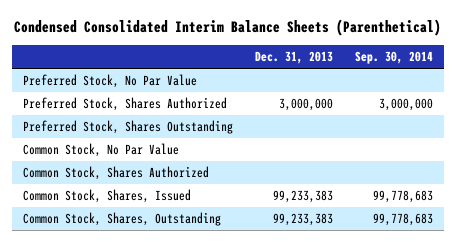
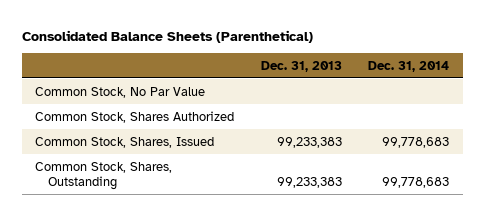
- Condensed Consolidated Interim Balance Sheets (Parenthetical)
+ Consolidated Balance Sheets (Parenthetical)
- | Dec. 31, 2013 | Sep. 30, 2014
+ | Dec. 31, 2013 | Dec. 31, 2014
- Preferred Stock, No Par Value
- Preferred Stock, Shares Authorized | 3,000,000 | 3,000,000
- Preferred Stock, Shares Outstanding

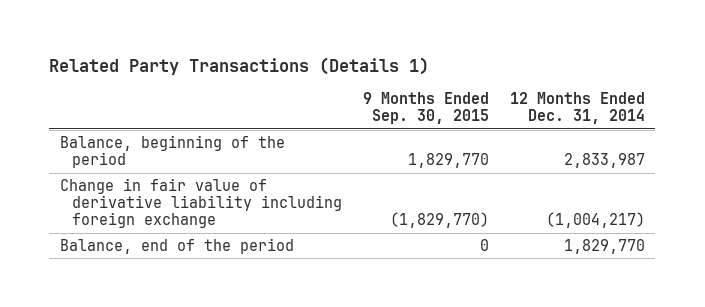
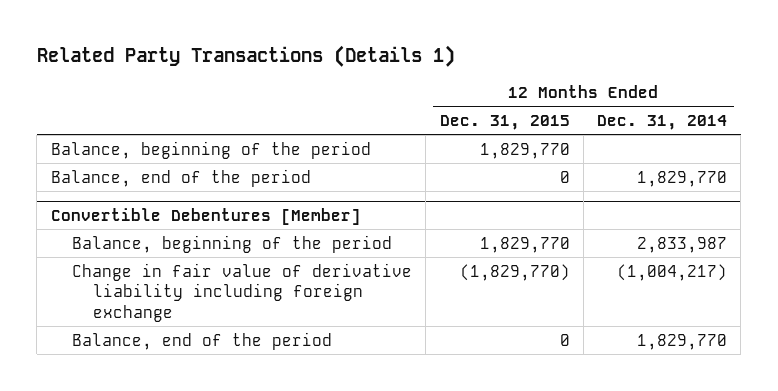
- | 9 Months Ended Sep. 30, 2015 | 12 Months Ended Dec. 31, 2014
+ | 12 Months Ended Dec. 31, 2015 | 12 Months Ended Dec. 31, 2014
+ Balance, beginning of the period | 1,829,770 |
+ Balance, end of the period | 0 | 1,829,770
+ Convertible Debentures [Member]

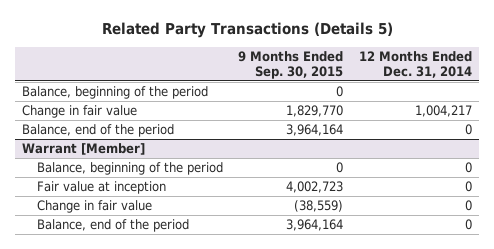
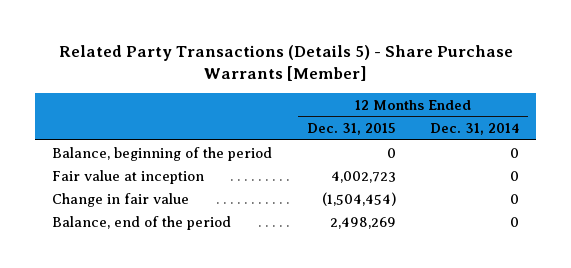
- Related Party Transactions (Details 5)
+ Related Party Transactions (Details 5) - Share Purchase Warrants [Member]
- | 9 Months Ended Sep. 30, 2015 | 12 Months Ended Dec. 31, 2014
+ | 12 Months Ended Dec. 31, 2015 | 12 Months Ended Dec. 31, 2014
- Balance, beginning of the period | 0 |
- Change in fair value | 1,829,770 | 1,004,217
- Balance, end of the period | 3,964,164 | 0
- Warrant [Member]

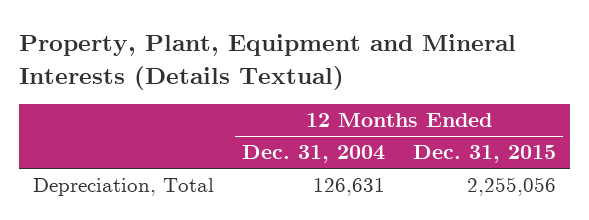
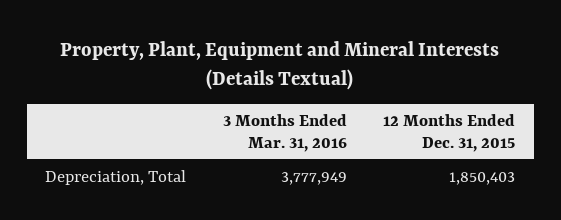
- | 12 Months Ended Dec. 31, 2004 | 12 Months Ended Dec. 31, 2015
+ | 3 Months Ended Mar. 31, 2016 | 12 Months Ended Dec. 31, 2015
- Depreciation, Total | 126,631 | 2,255,056
+ Depreciation, Total | 3,777,949 | 1,850,403

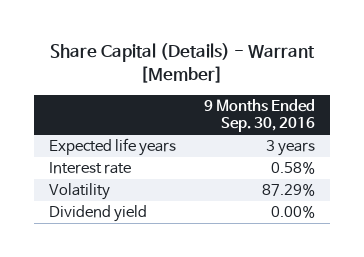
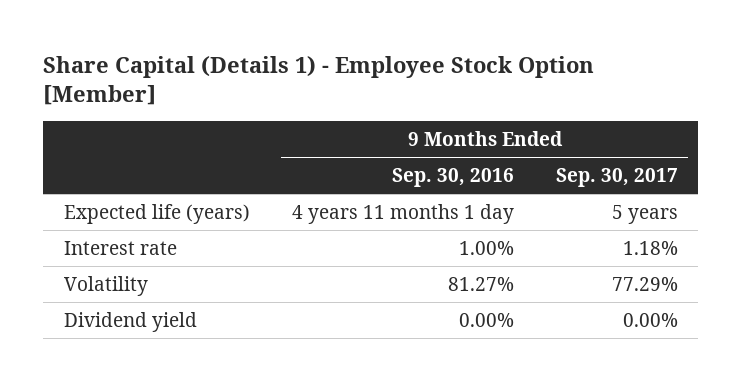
- Share Capital (Details) - Warrant [Member]
+ Share Capital (Details 1) - Employee Stock Option [Member]
- | 9 Months Ended Sep. 30, 2016
+ | 9 Months Ended Sep. 30, 2016 | 9 Months Ended Sep. 30, 2017
- Expected life years | 3 years
- Interest rate | 0.58%
- Volatility | 87.29%
+ Expected life (years) | 4 years 11 months 1 day | 5 years
+ Interest rate | 1.00% | 1.18%
+ Volatility | 81.27% | 77.29%

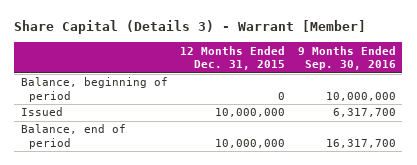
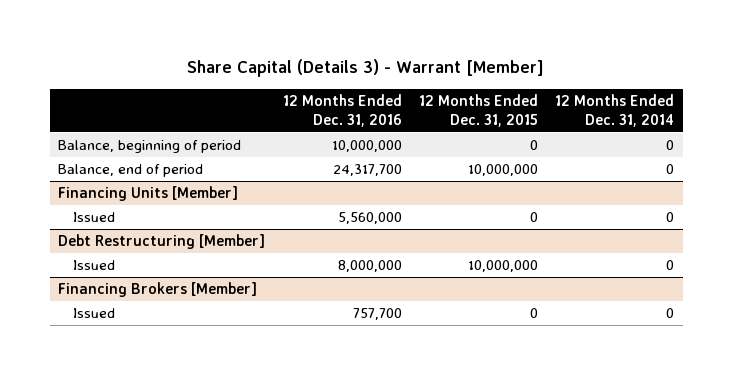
- | 12 Months Ended Dec. 31, 2015 | 9 Months Ended Sep. 30, 2016
+ | 12 Months Ended Dec. 31, 2016 | 12 Months Ended Dec. 31, 2015 | 12 Months Ended Dec. 31, 2014
- Issued | 10,000,000 | 6,317,700
+ Financing Units [Member]
+ Issued | 5,560,000 | 0 | 0
+ Debt Restructuring [Member]
+ Issued | 8,000,000 | 10,000,000 | 0
+ Financing Brokers [Member]
+ Issued | 757,700 | 0 | 0

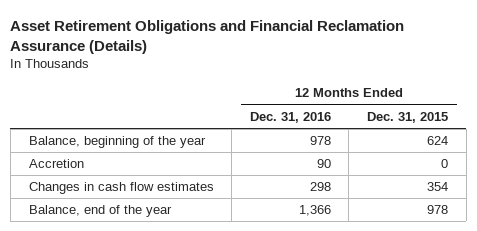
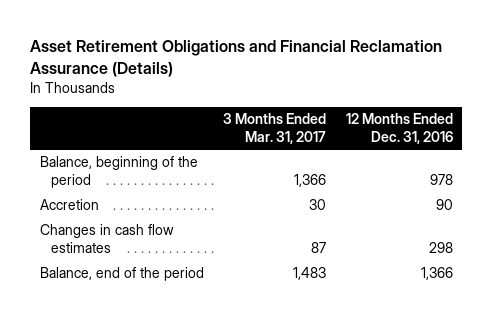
- | 12 Months Ended Dec. 31, 2016 | 12 Months Ended Dec. 31, 2015
+ | 3 Months Ended Mar. 31, 2017 | 12 Months Ended Dec. 31, 2016
- Balance, beginning of the year | 978 | 624
+ Balance, beginning of the period | 1,366 | 978
- Balance, end of the year | 1,366 | 978
+ Balance, end of the period | 1,483 | 1,366

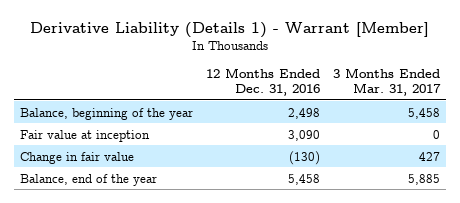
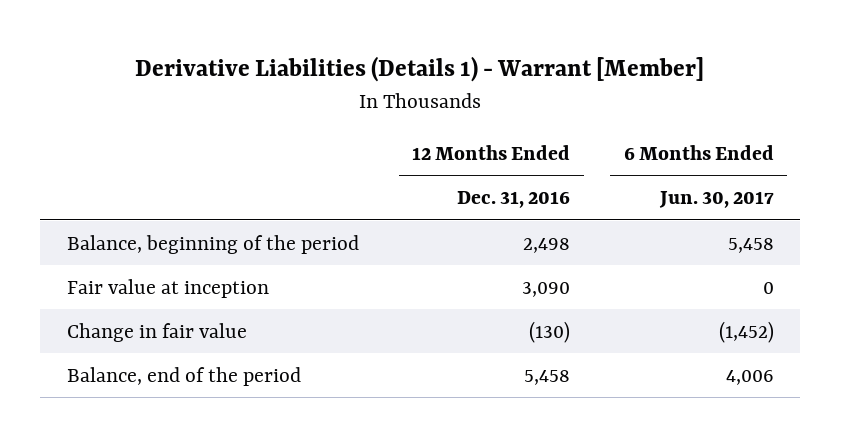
- Derivative Liability (Details 1) - Warrant [Member]
+ Derivative Liabilities (Details 1) - Warrant [Member]
- | 12 Months Ended Dec. 31, 2016 | 3 Months Ended Mar. 31, 2017
+ | 12 Months Ended Dec. 31, 2016 | 6 Months Ended Jun. 30, 2017
- Balance, beginning of the year | 2,498 | 5,458
+ Balance, beginning of the period | 2,498 | 5,458
- Balance, end of the year | 5,458 | 5,885
+ Balance, end of the period | 5,458 | 4,006

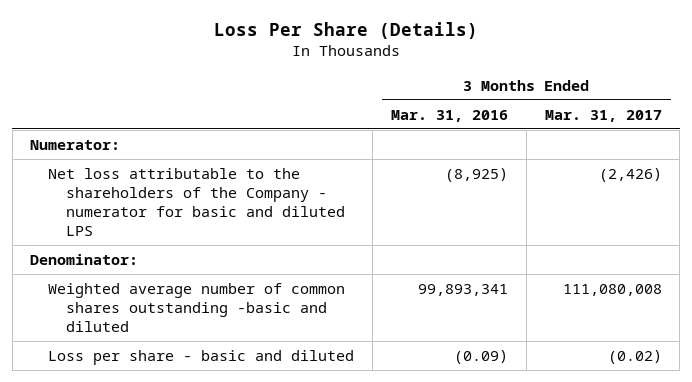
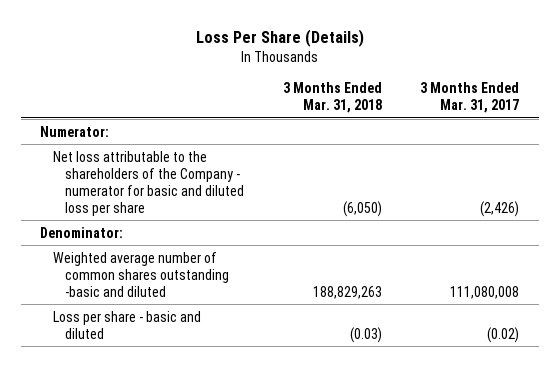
- | 3 Months Ended Mar. 31, 2016 | 3 Months Ended Mar. 31, 2017
+ | 3 Months Ended Mar. 31, 2018 | 3 Months Ended Mar. 31, 2017
- Net loss attributable to the shareholders of the Company - numerator for basic and diluted LPS | (8,925) | (2,426)
+ Net loss attributable to the shareholders of the Company - numerator for basic and diluted loss per share | (6,050) | (2,426)

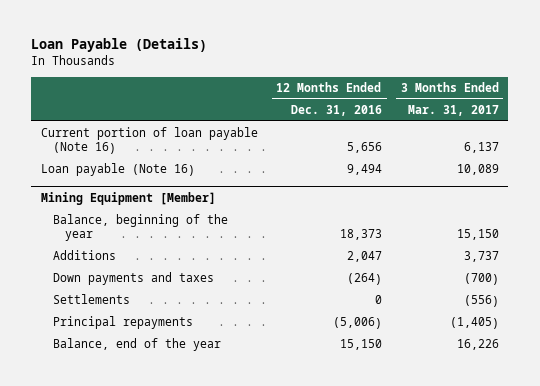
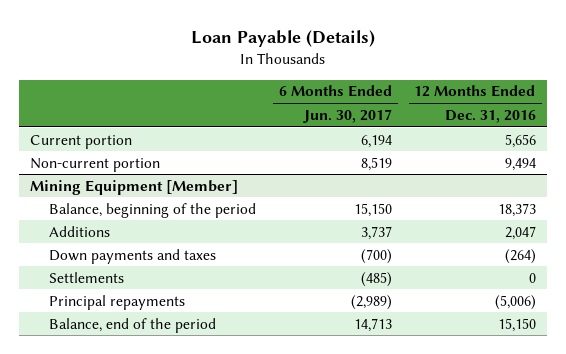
- | 12 Months Ended Dec. 31, 2016 | 3 Months Ended Mar. 31, 2017
+ | 6 Months Ended Jun. 30, 2017 | 12 Months Ended Dec. 31, 2016
- Current portion of loan payable (Note 16) | 5,656 | 6,137
- Loan payable (Note 16) | 9,494 | 10,089
+ Current portion | 6,194 | 5,656
+ Non-current portion | 8,519 | 9,494
@ Mining Equipment [Member]
- Balance, beginning of the year | 18,373 | 15,150
+ Balance, beginning of the period | 15,150 | 18,373
- Balance, end of the year | 15,150 | 16,226
+ Balance, end of the period | 14,713 | 15,150

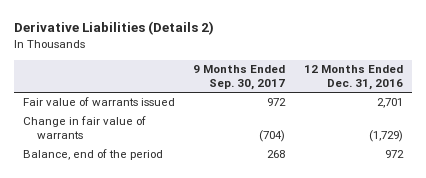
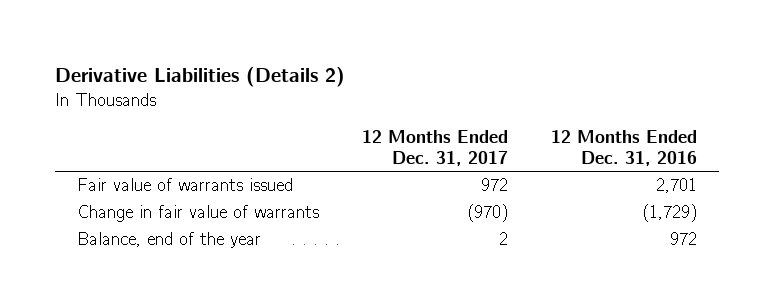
- | 9 Months Ended Sep. 30, 2017 | 12 Months Ended Dec. 31, 2016
+ | 12 Months Ended Dec. 31, 2017 | 12 Months Ended Dec. 31, 2016
- Balance, end of the period | 268 | 972
+ Balance, end of the year | 2 | 972

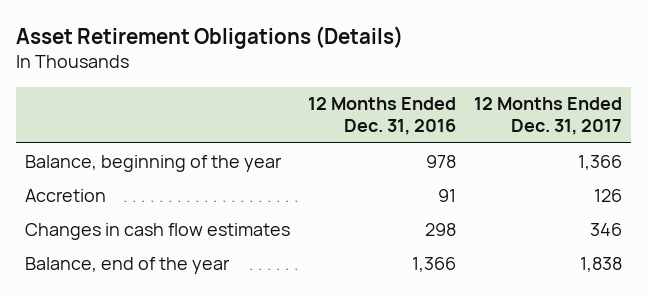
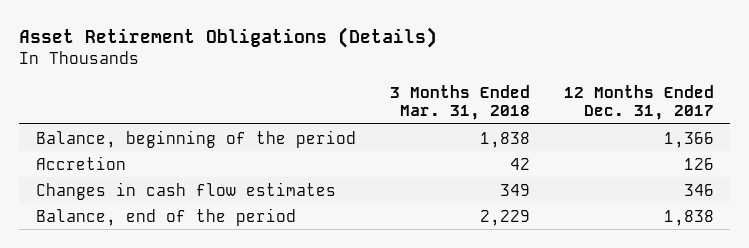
- | 12 Months Ended Dec. 31, 2016 | 12 Months Ended Dec. 31, 2017
+ | 3 Months Ended Mar. 31, 2018 | 12 Months Ended Dec. 31, 2017
- Balance, beginning of the year | 978 | 1,366
+ Balance, beginning of the period | 1,838 | 1,366
- Balance, end of the year | 1,366 | 1,838
+ Balance, end of the period | 2,229 | 1,838

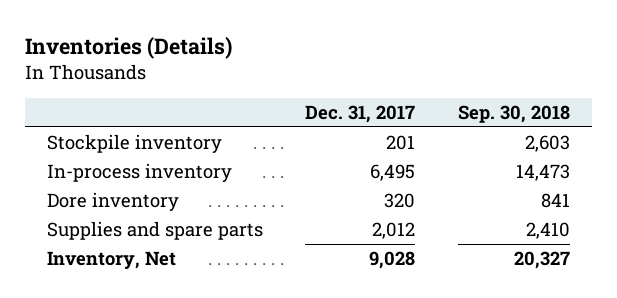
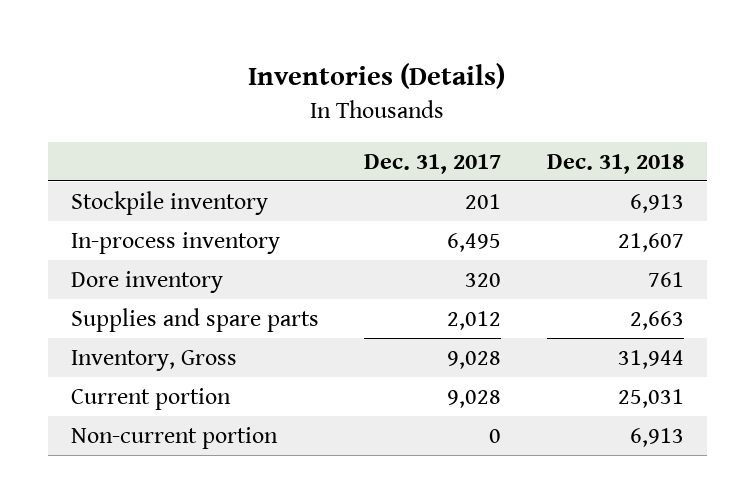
- | Dec. 31, 2017 | Sep. 30, 2018
+ | Dec. 31, 2017 | Dec. 31, 2018
- Inventory, Net | 9,028 | 20,327
+ Inventory, Gross | 9,028 | 31,944
+ Current portion | 9,028 | 25,031
+ Non-current portion | 0 | 6,913

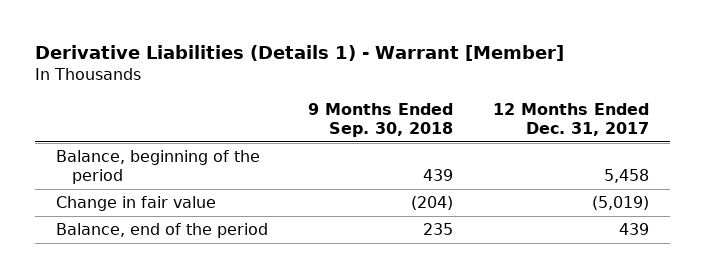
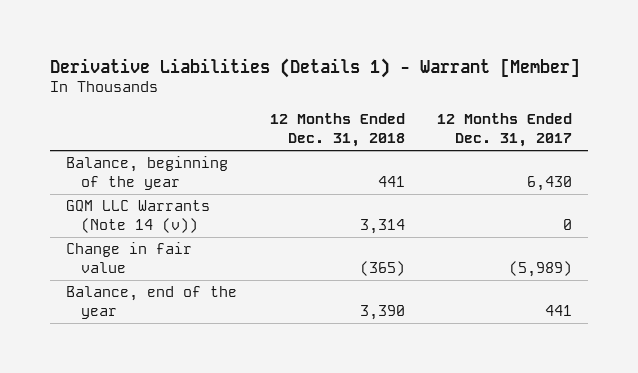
- | 9 Months Ended Sep. 30, 2018 | 12 Months Ended Dec. 31, 2017
+ | 12 Months Ended Dec. 31, 2018 | 12 Months Ended Dec. 31, 2017
- Balance, beginning of the period | 439 | 5,458
- Change in fair value | (204) | (5,019)
- Balance, end of the period | 235 | 439
+ Balance, beginning of the year | 441 | 6,430
+ GQM LLC Warrants (Note 14 (v)) | 3,314 | 0
+ Change in fair value | (365) | (5,989)
+ Balance, end of the year | 3,390 | 441

